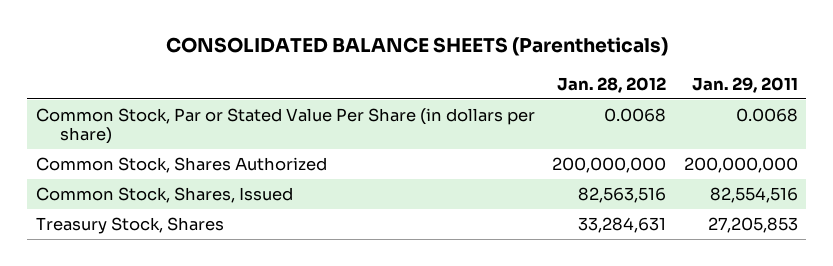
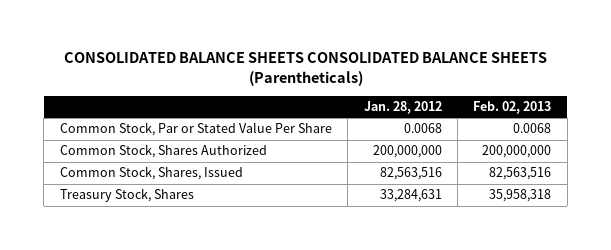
- CONSOLIDATED BALANCE SHEETS (Parentheticals)
+ CONSOLIDATED BALANCE SHEETS CONSOLIDATED BALANCE SHEETS (Parentheticals)
- | Jan. 28, 2012 | Jan. 29, 2011
+ | Jan. 28, 2012 | Feb. 02, 2013
- Common Stock, Par or Stated Value Per Share (in dollars per share) | 0.0068 | 0.0068
+ Common Stock, Par or Stated Value Per Share | 0.0068 | 0.0068

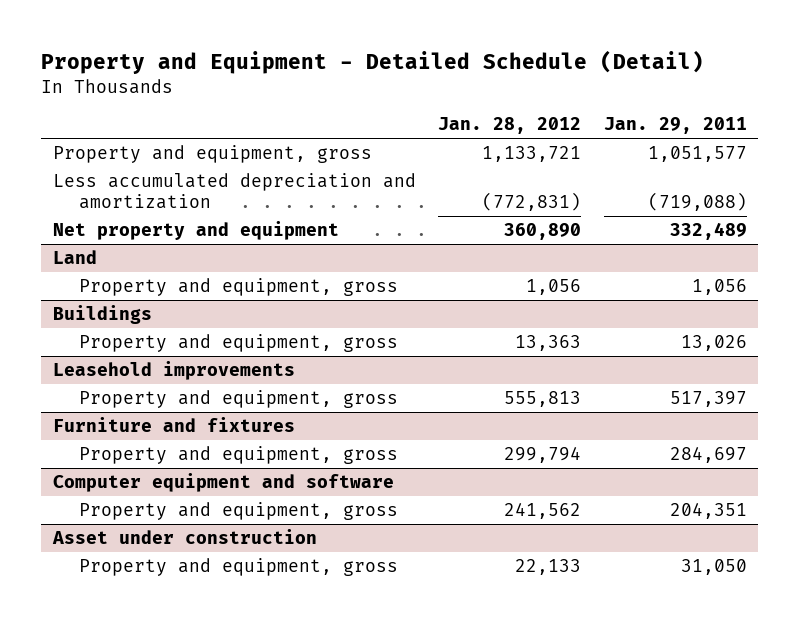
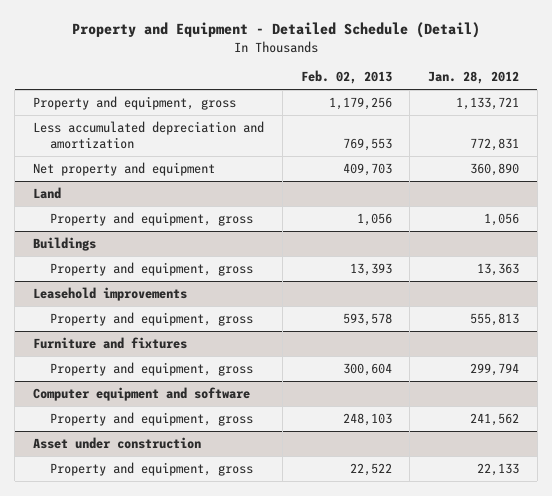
- | Jan. 28, 2012 | Jan. 29, 2011
+ | Feb. 02, 2013 | Jan. 28, 2012
- Less accumulated depreciation and amortization | (772,831) | (719,088)
+ Less accumulated depreciation and amortization | 769,553 | 772,831

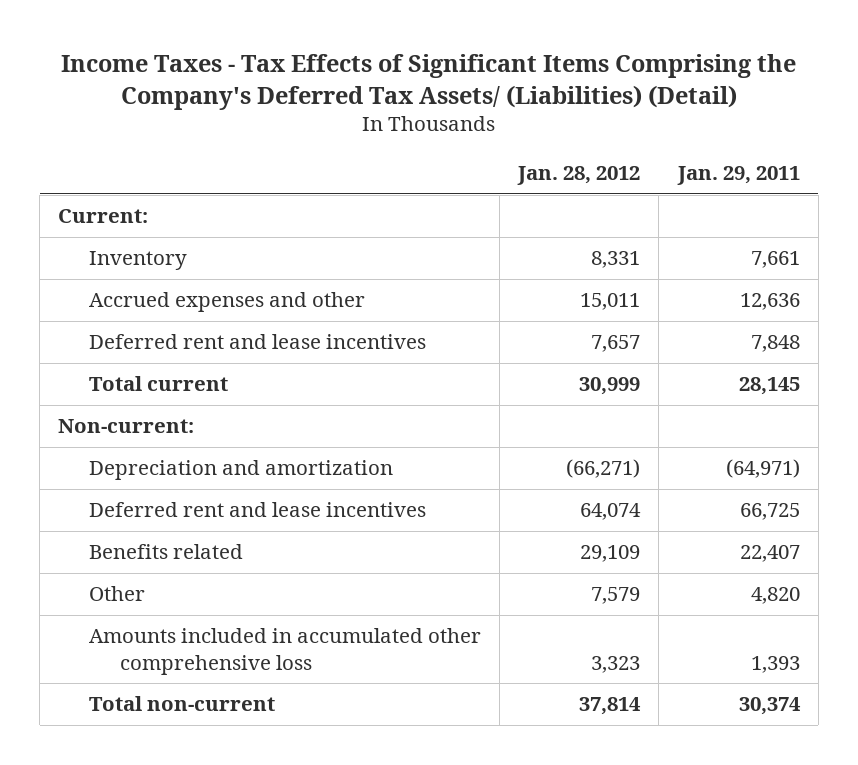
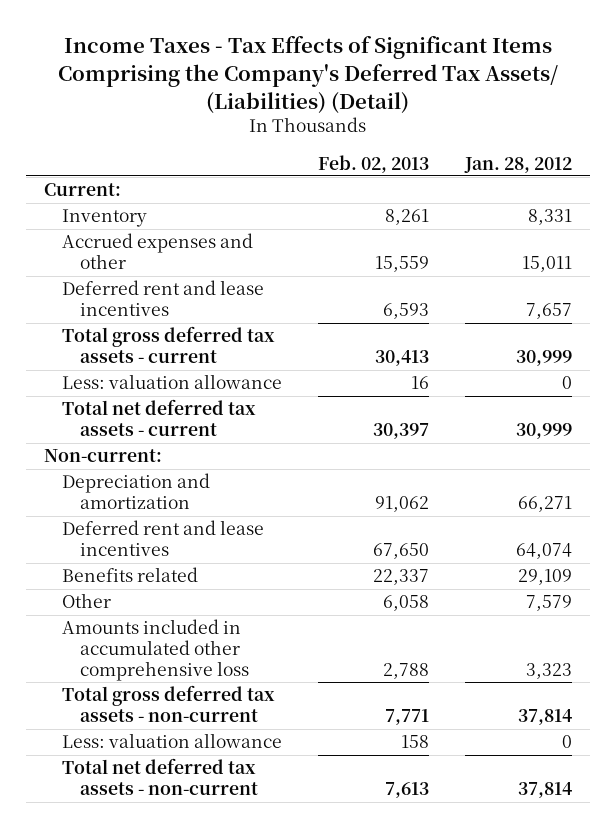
- | Jan. 28, 2012 | Jan. 29, 2011
+ | Feb. 02, 2013 | Jan. 28, 2012
- Total current | 30,999 | 28,145
+ Total gross deferred tax assets - current | 30,413 | 30,999
+ Less: valuation allowance | 16 | 0
+ Total net deferred tax assets - current | 30,397 | 30,999
- Depreciation and amortization | (66,271) | (64,971)
+ Depreciation and amortization | 91,062 | 66,271
- Total non-current | 37,814 | 30,374
+ Total gross deferred tax assets - non-current | 7,771 | 37,814
+ Less: valuation allowance | 158 | 0
+ Total net deferred tax assets - non-current | 7,613 | 37,814

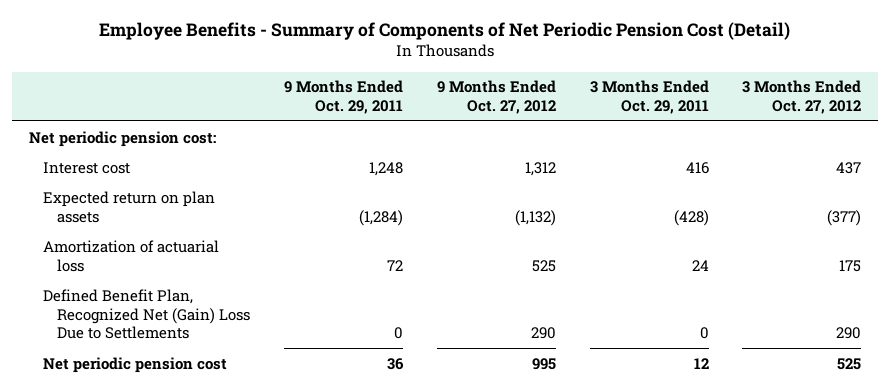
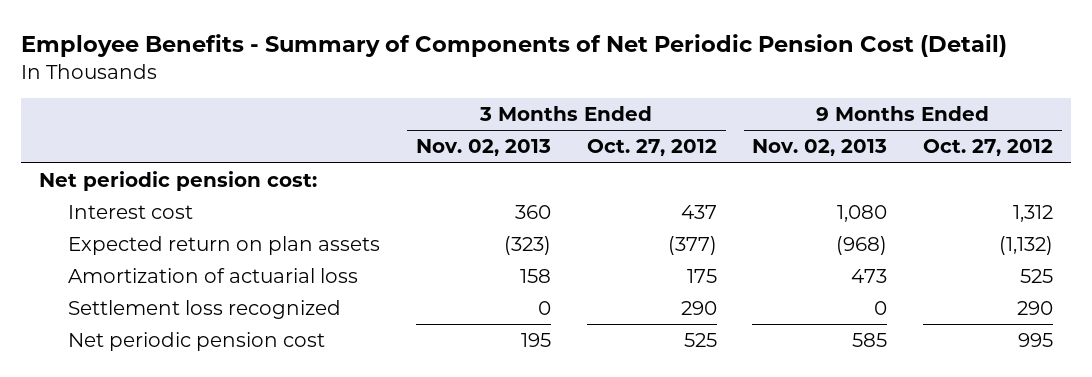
- | 9 Months Ended Oct. 29, 2011 | 9 Months Ended Oct. 27, 2012 | 3 Months Ended Oct. 29, 2011 | 3 Months Ended Oct. 27, 2012
+ | 3 Months Ended Nov. 02, 2013 | 3 Months Ended Oct. 27, 2012 | 9 Months Ended Nov. 02, 2013 | 9 Months Ended Oct. 27, 2012
- Defined Benefit Plan, Recognized Net (Gain) Loss Due to Settlements | 0 | 290 | 0 | 290
+ Settlement loss recognized | 0 | 290 | 0 | 290

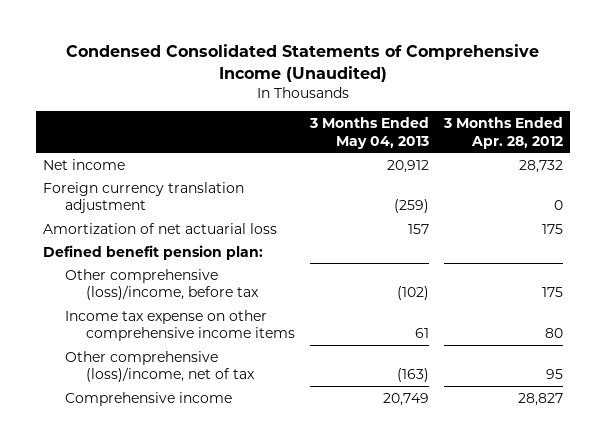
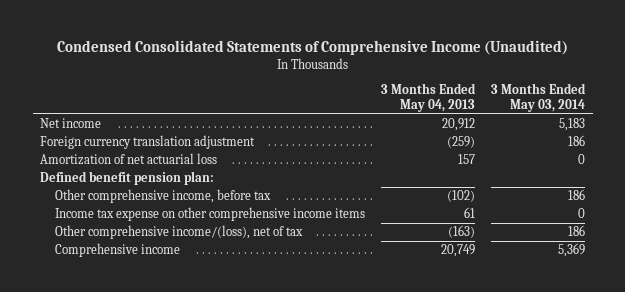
- | 3 Months Ended May 04, 2013 | 3 Months Ended Apr. 28, 2012
+ | 3 Months Ended May 04, 2013 | 3 Months Ended May 03, 2014
- Other comprehensive (loss)/income, before tax | (102) | 175
+ Other comprehensive income, before tax | (102) | 186
- Other comprehensive (loss)/income, net of tax | (163) | 95
+ Other comprehensive income/(loss), net of tax | (163) | 186

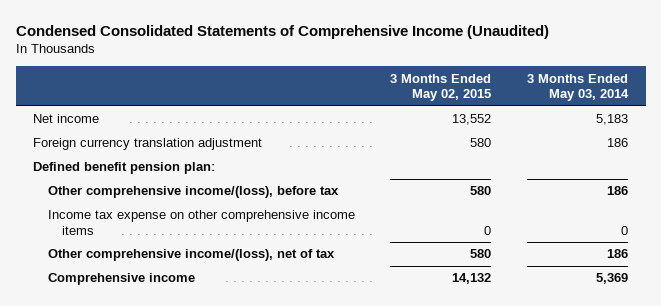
- | 3 Months Ended May 04, 2013 | 3 Months Ended May 03, 2014
+ | 3 Months Ended May 02, 2015 | 3 Months Ended May 03, 2014
- Amortization of net actuarial loss | 157 | 0
- Other comprehensive income, before tax | (102) | 186
+ Other comprehensive income/(loss), before tax | 580 | 186

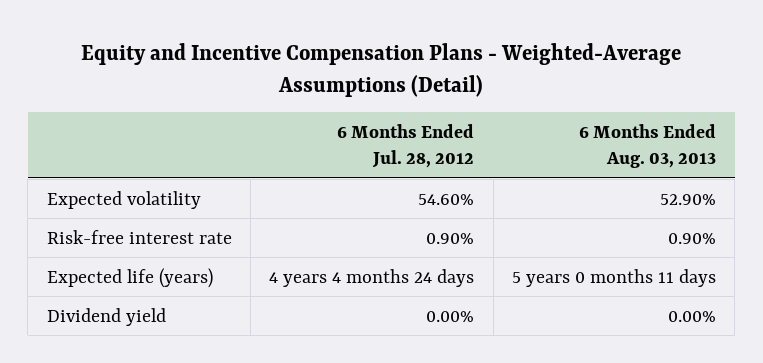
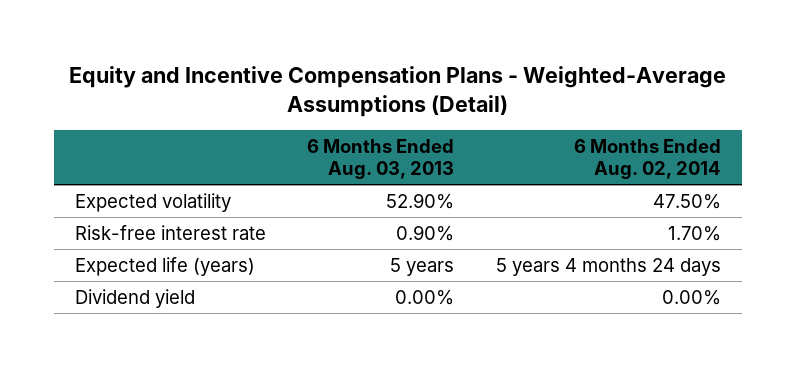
- | 6 Months Ended Jul. 28, 2012 | 6 Months Ended Aug. 03, 2013
+ | 6 Months Ended Aug. 03, 2013 | 6 Months Ended Aug. 02, 2014
- Expected life (years) | 4 years 4 months 24 days | 5 years 0 months 11 days
+ Expected life (years) | 5 years | 5 years 4 months 24 days

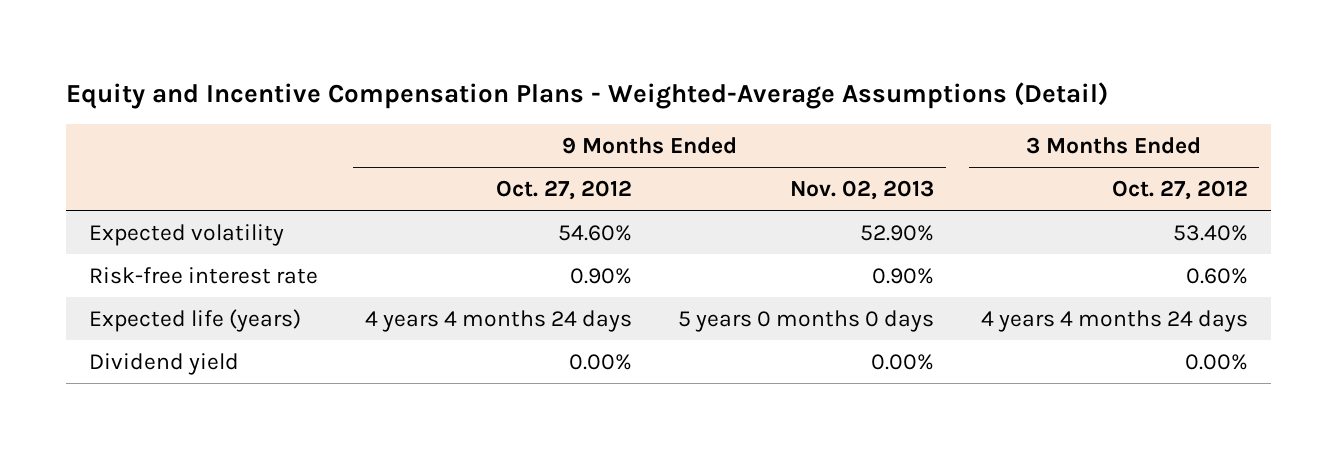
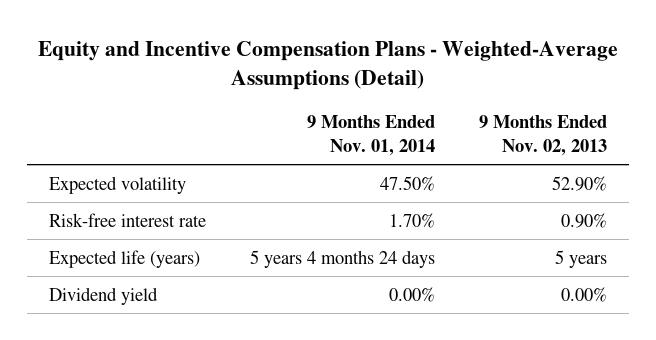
- | 9 Months Ended Oct. 27, 2012 | 9 Months Ended Nov. 02, 2013 | 3 Months Ended Oct. 27, 2012
+ | 9 Months Ended Nov. 01, 2014 | 9 Months Ended Nov. 02, 2013
- Expected life (years) | 4 years 4 months 24 days | 5 years 0 months 0 days | 4 years 4 months 24 days
+ Expected life (years) | 5 years 4 months 24 days | 5 years

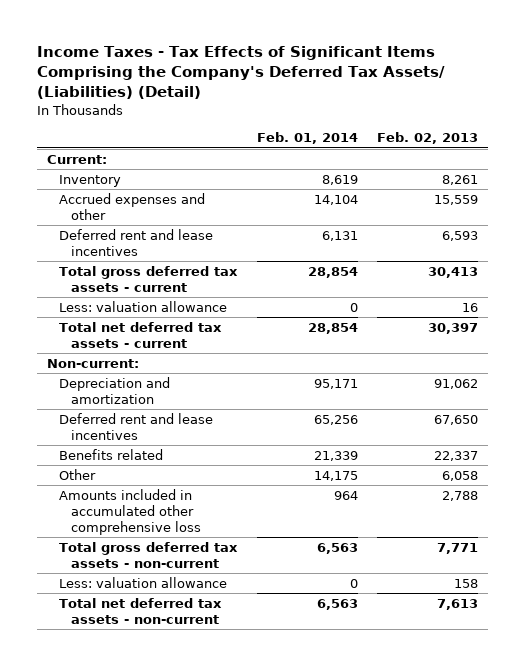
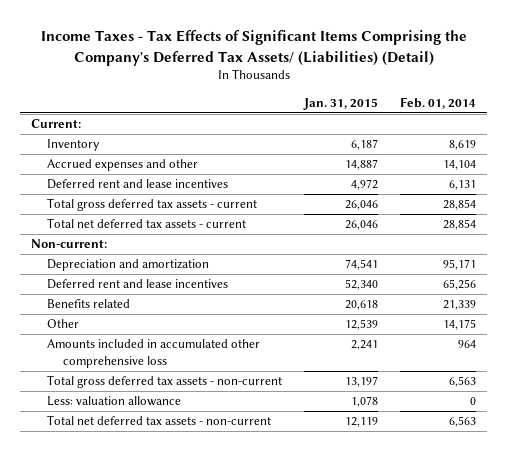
- | Feb. 01, 2014 | Feb. 02, 2013
+ | Jan. 31, 2015 | Feb. 01, 2014
- Less: valuation allowance | 0 | 16

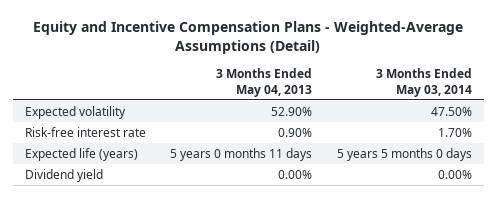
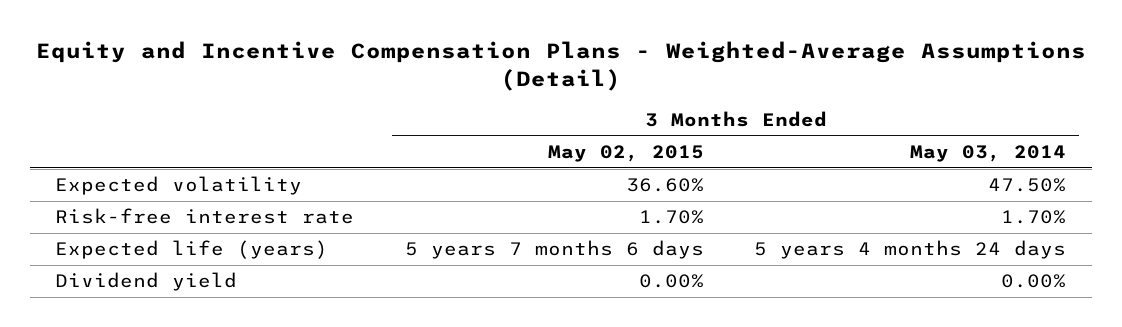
- | 3 Months Ended May 04, 2013 | 3 Months Ended May 03, 2014
+ | 3 Months Ended May 02, 2015 | 3 Months Ended May 03, 2014
- Expected life (years) | 5 years 0 months 11 days | 5 years 5 months 0 days
+ Expected life (years) | 5 years 7 months 6 days | 5 years 4 months 24 days

